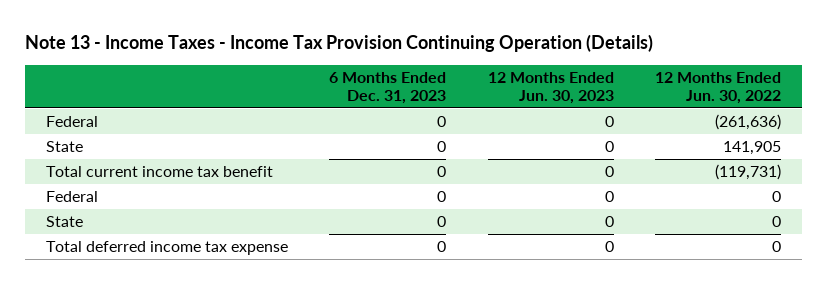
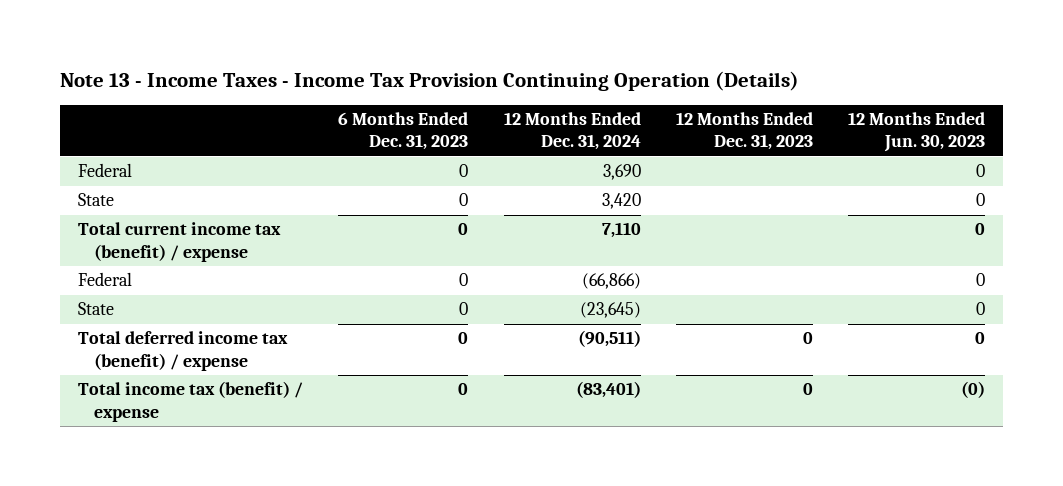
- | 6 Months Ended Dec. 31, 2023 | 12 Months Ended Jun. 30, 2023 | 12 Months Ended Jun. 30, 2022
+ | 6 Months Ended Dec. 31, 2023 | 12 Months Ended Dec. 31, 2024 | 12 Months Ended Dec. 31, 2023 | 12 Months Ended Jun. 30, 2023
- Total current income tax benefit | 0 | 0 | (119,731)
+ Total current income tax (benefit) / expense | 0 | 7,110 | | 0
- Total deferred income tax expense | 0 | 0 | 0
+ Total deferred income tax (benefit) / expense | 0 | (90,511) | 0 | 0
+ Total income tax (benefit) / expense | 0 | (83,401) | 0 | (0)

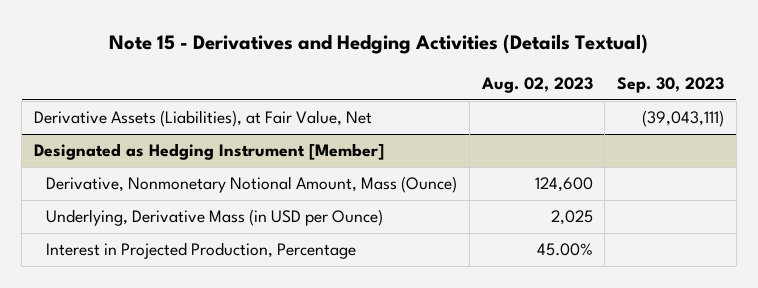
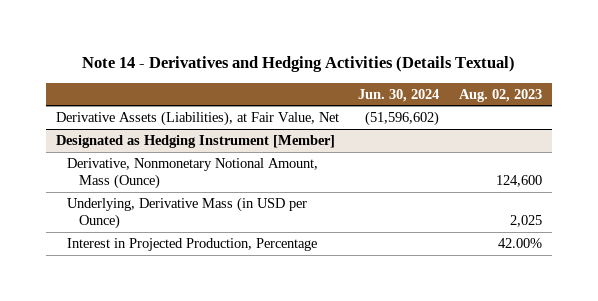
- Note 15 - Derivatives and Hedging Activities (Details Textual)
+ Note 14 - Derivatives and Hedging Activities (Details Textual)
- | Aug. 02, 2023 | Sep. 30, 2023
+ | Jun. 30, 2024 | Aug. 02, 2023
@ Designated as Hedging Instrument [Member]
- Interest in Projected Production, Percentage | 45.00% |
+ Interest in Projected Production, Percentage | | 42.00%

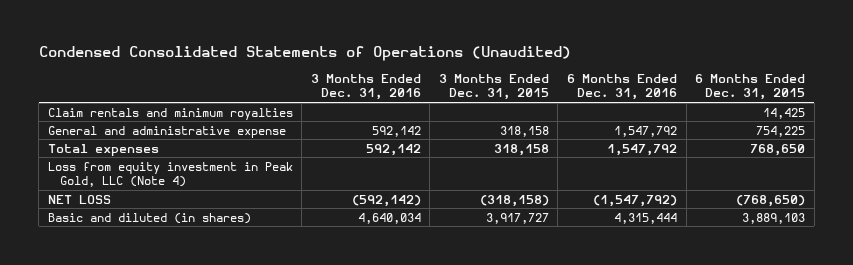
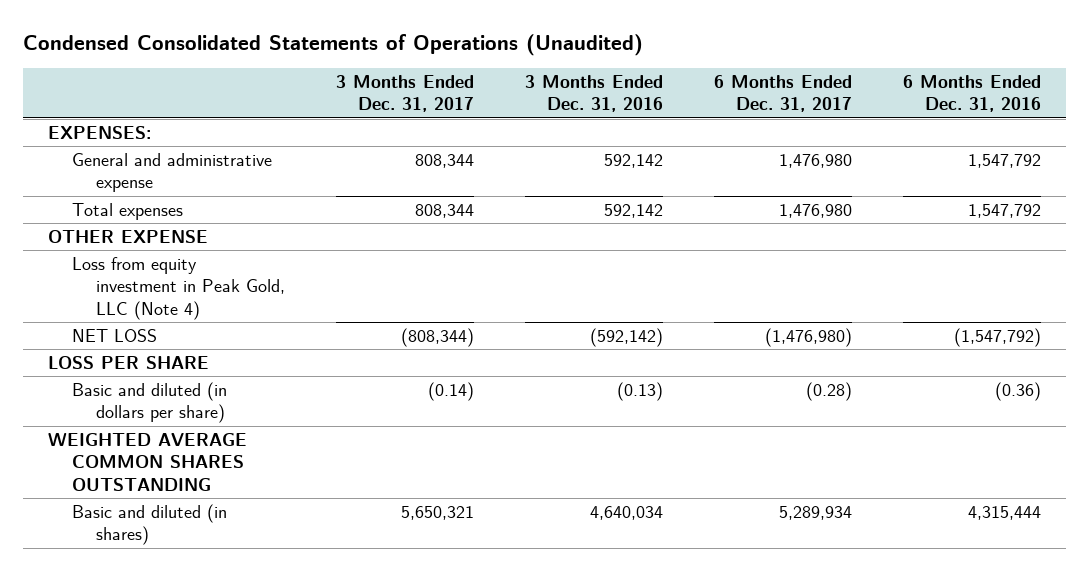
- | 3 Months Ended Dec. 31, 2016 | 3 Months Ended Dec. 31, 2015 | 6 Months Ended Dec. 31, 2016 | 6 Months Ended Dec. 31, 2015
+ | 3 Months Ended Dec. 31, 2017 | 3 Months Ended Dec. 31, 2016 | 6 Months Ended Dec. 31, 2017 | 6 Months Ended Dec. 31, 2016
- Claim rentals and minimum royalties | | | | 14,425
+ EXPENSES:
+ OTHER EXPENSE
+ LOSS PER SHARE
+ Basic and diluted (in dollars per share) | (0.14) | (0.13) | (0.28) | (0.36)
+ WEIGHTED AVERAGE COMMON SHARES OUTSTANDING

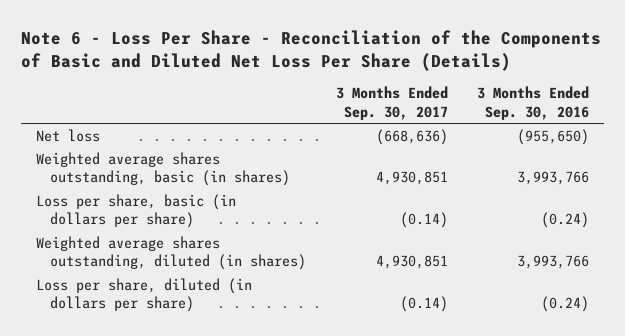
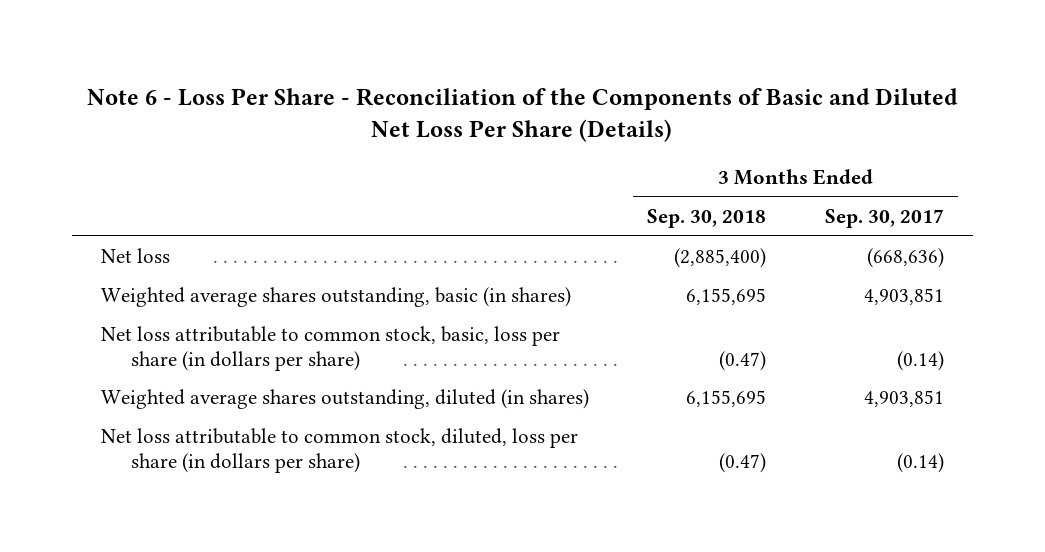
- | 3 Months Ended Sep. 30, 2017 | 3 Months Ended Sep. 30, 2016
+ | 3 Months Ended Sep. 30, 2018 | 3 Months Ended Sep. 30, 2017
- Weighted average shares outstanding, basic (in shares) | 4,930,851 | 3,993,766
- Loss per share, basic (in dollars per share) | (0.14) | (0.24)
- Weighted average shares outstanding, diluted (in shares) | 4,930,851 | 3,993,766
- Loss per share, diluted (in dollars per share) | (0.14) | (0.24)
+ Weighted average shares outstanding, basic (in shares) | 6,155,695 | 4,903,851
+ Net loss attributable to common stock, basic, loss per share (in dollars per share) | (0.47) | (0.14)
+ Weighted average shares outstanding, diluted (in shares) | 6,155,695 | 4,903,851
+ Net loss attributable to common stock, diluted, loss per share (in dollars per share) | (0.47) | (0.14)

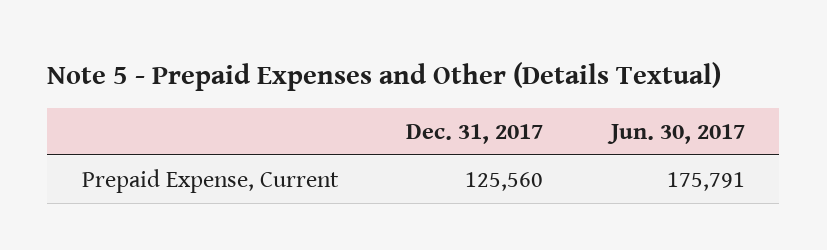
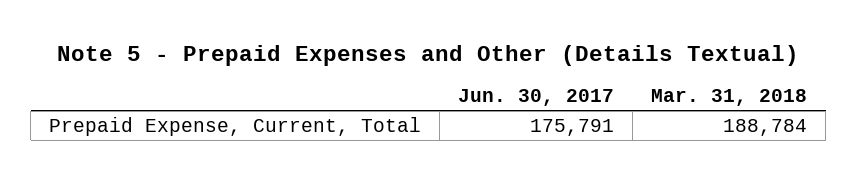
- | Dec. 31, 2017 | Jun. 30, 2017
+ | Jun. 30, 2017 | Mar. 31, 2018
- Prepaid Expense, Current | 125,560 | 175,791
+ Prepaid Expense, Current, Total | 175,791 | 188,784

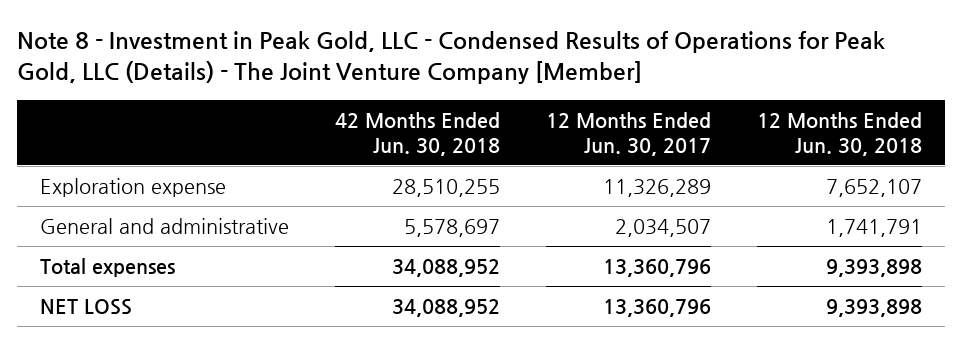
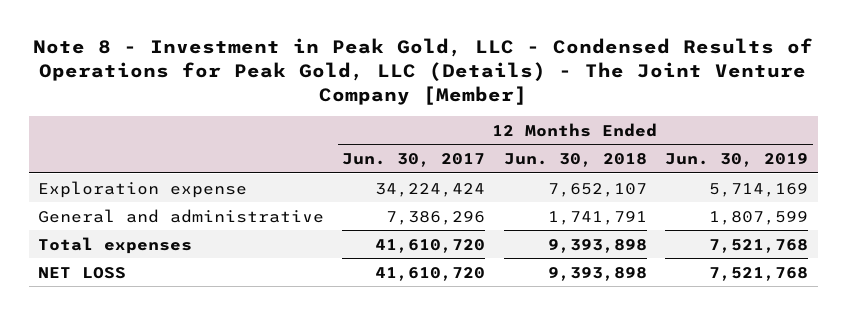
- | 42 Months Ended Jun. 30, 2018 | 12 Months Ended Jun. 30, 2017 | 12 Months Ended Jun. 30, 2018
+ | 12 Months Ended Jun. 30, 2017 | 12 Months Ended Jun. 30, 2018 | 12 Months Ended Jun. 30, 2019
- Exploration expense | 28,510,255 | 11,326,289 | 7,652,107
- General and administrative | 5,578,697 | 2,034,507 | 1,741,791
- Total expenses | 34,088,952 | 13,360,796 | 9,393,898
- NET LOSS | 34,088,952 | 13,360,796 | 9,393,898
+ Exploration expense | 34,224,424 | 7,652,107 | 5,714,169
+ General and administrative | 7,386,296 | 1,741,791 | 1,807,599
+ Total expenses | 41,610,720 | 9,393,898 | 7,521,768
+ NET LOSS | 41,610,720 | 9,393,898 | 7,521,768

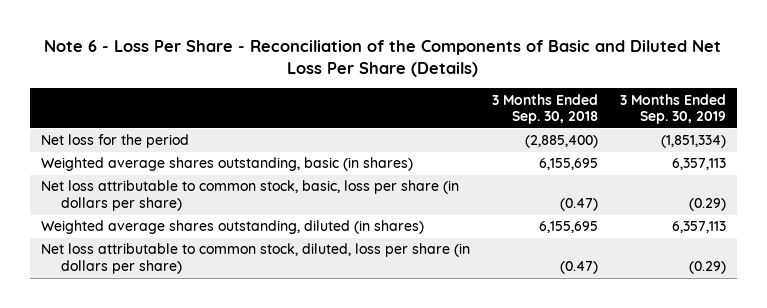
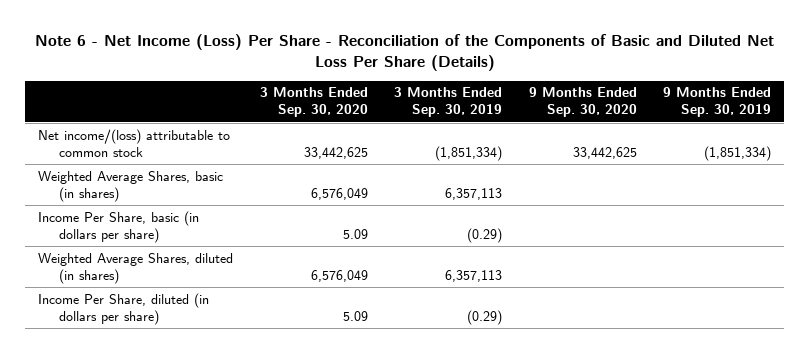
- Note 6 - Loss Per Share - Reconciliation of the Components of Basic and Diluted Net Loss Per Share (Details)
+ Note 6 - Net Income (Loss) Per Share - Reconciliation of the Components of Basic and Diluted Net Loss Per Share (Details)
- | 3 Months Ended Sep. 30, 2018 | 3 Months Ended Sep. 30, 2019
+ | 3 Months Ended Sep. 30, 2020 | 3 Months Ended Sep. 30, 2019 | 9 Months Ended Sep. 30, 2020 | 9 Months Ended Sep. 30, 2019
- Net loss for the period | (2,885,400) | (1,851,334)
- Weighted average shares outstanding, basic (in shares) | 6,155,695 | 6,357,113
- Net loss attributable to common stock, basic, loss per share (in dollars per share) | (0.47) | (0.29)
- Weighted average shares outstanding, diluted (in shares) | 6,155,695 | 6,357,113
- Net loss attributable to common stock, diluted, loss per share (in dollars per share) | (0.47) | (0.29)
+ Net income/(loss) attributable to common stock | 33,442,625 | (1,851,334) | 33,442,625 | (1,851,334)
+ Weighted Average Shares, basic (in shares) | 6,576,049 | 6,357,113 | |
+ Income Per Share, basic (in dollars per share) | 5.09 | (0.29) | |
+ Weighted Average Shares, diluted (in shares) | 6,576,049 | 6,357,113 | |
+ Income Per Share, diluted (in dollars per share) | 5.09 | (0.29) | |

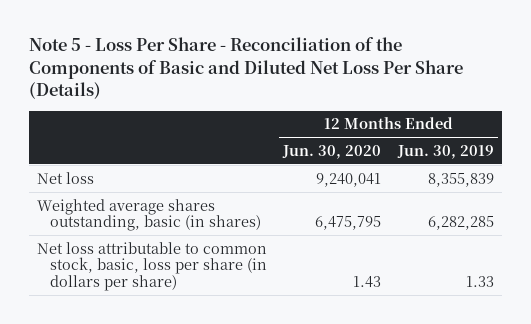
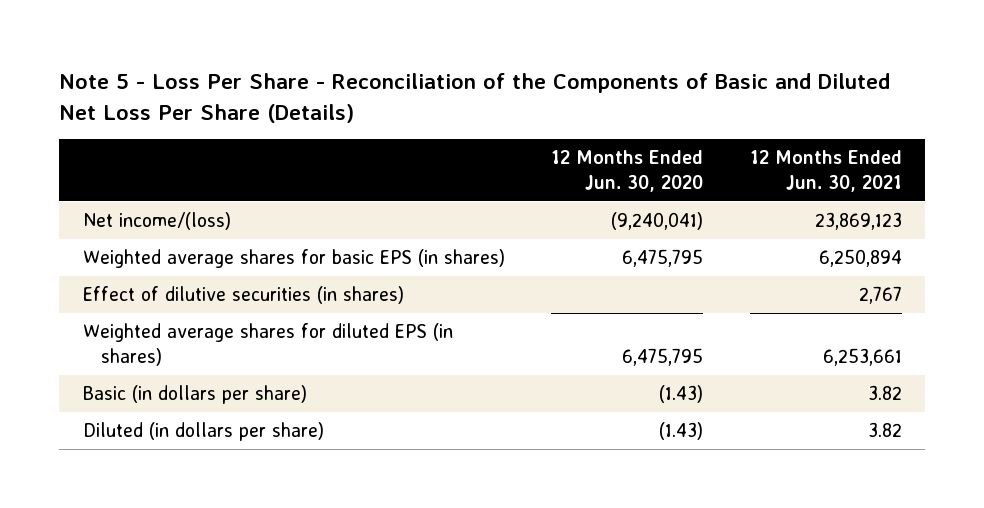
- | 12 Months Ended Jun. 30, 2020 | 12 Months Ended Jun. 30, 2019
+ | 12 Months Ended Jun. 30, 2020 | 12 Months Ended Jun. 30, 2021
- Net loss | 9,240,041 | 8,355,839
- Weighted average shares outstanding, basic (in shares) | 6,475,795 | 6,282,285
- Net loss attributable to common stock, basic, loss per share (in dollars per share) | 1.43 | 1.33
+ Net income/(loss) | (9,240,041) | 23,869,123
+ Weighted average shares for basic EPS (in shares) | 6,475,795 | 6,250,894
+ Effect of dilutive securities (in shares) | | 2,767
+ Weighted average shares for diluted EPS (in shares) | 6,475,795 | 6,253,661
+ Basic (in dollars per share) | (1.43) | 3.82
+ Diluted (in dollars per share) | (1.43) | 3.82

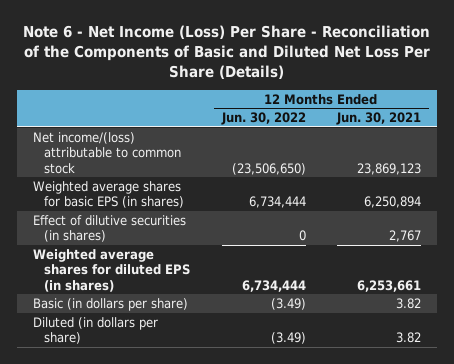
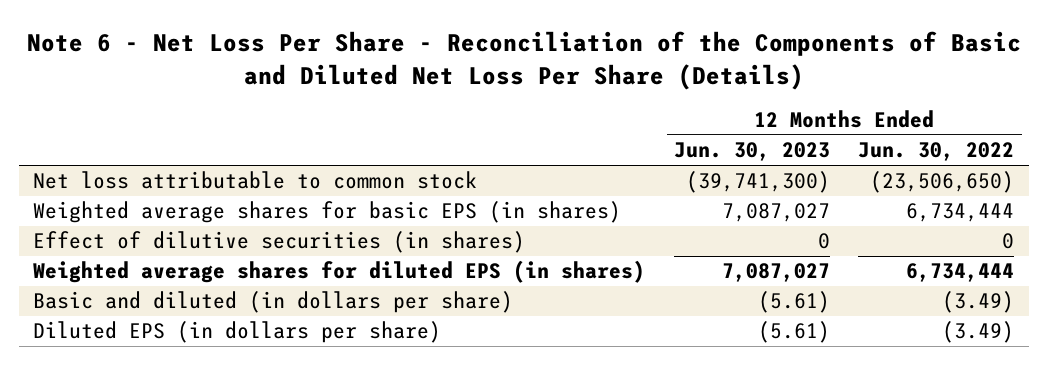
- Note 6 - Net Income (Loss) Per Share - Reconciliation of the Components of Basic and Diluted Net Loss Per Share (Details)
+ Note 6 - Net Loss Per Share - Reconciliation of the Components of Basic and Diluted Net Loss Per Share (Details)
- | 12 Months Ended Jun. 30, 2022 | 12 Months Ended Jun. 30, 2021
+ | 12 Months Ended Jun. 30, 2023 | 12 Months Ended Jun. 30, 2022
- Net income/(loss) attributable to common stock | (23,506,650) | 23,869,123
+ Net loss attributable to common stock | (39,741,300) | (23,506,650)
- Basic (in dollars per share) | (3.49) | 3.82
- Diluted (in dollars per share) | (3.49) | 3.82
+ Basic and diluted (in dollars per share) | (5.61) | (3.49)
+ Diluted EPS (in dollars per share) | (5.61) | (3.49)

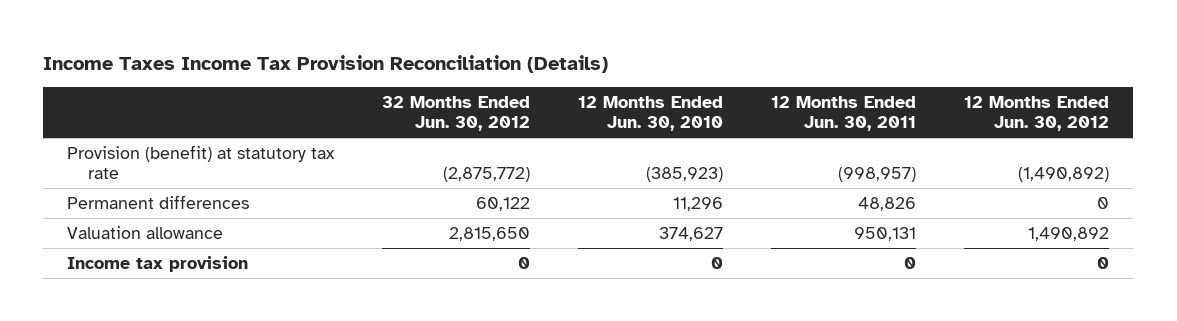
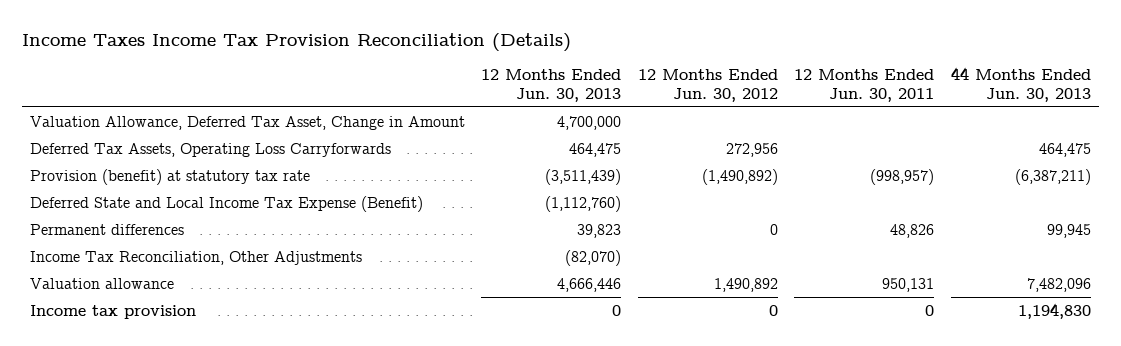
- | 32 Months Ended Jun. 30, 2012 | 12 Months Ended Jun. 30, 2010 | 12 Months Ended Jun. 30, 2011 | 12 Months Ended Jun. 30, 2012
+ | 12 Months Ended Jun. 30, 2013 | 12 Months Ended Jun. 30, 2012 | 12 Months Ended Jun. 30, 2011 | 44 Months Ended Jun. 30, 2013
+ Valuation Allowance, Deferred Tax Asset, Change in Amount | 4,700,000 | | |
+ Deferred Tax Assets, Operating Loss Carryforwards | 464,475 | 272,956 | | 464,475
+ Deferred State and Local Income Tax Expense (Benefit) | (1,112,760) | | |
+ Income Tax Reconciliation, Other Adjustments | (82,070) | | |

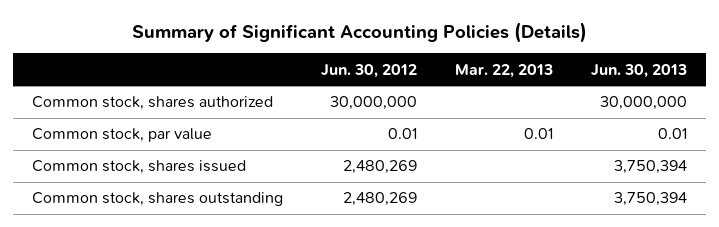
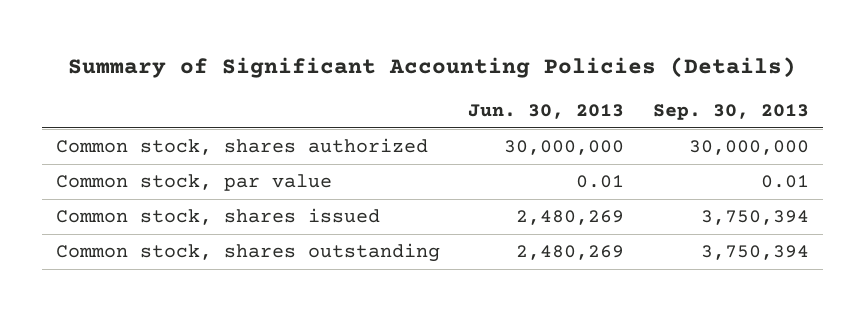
- | Jun. 30, 2012 | Mar. 22, 2013 | Jun. 30, 2013
+ | Jun. 30, 2013 | Sep. 30, 2013
- Common stock, shares issued | 2,480,269 | | 3,750,394
- Common stock, shares outstanding | 2,480,269 | | 3,750,394
+ Common stock, shares issued | 2,480,269 | 3,750,394
+ Common stock, shares outstanding | 2,480,269 | 3,750,394

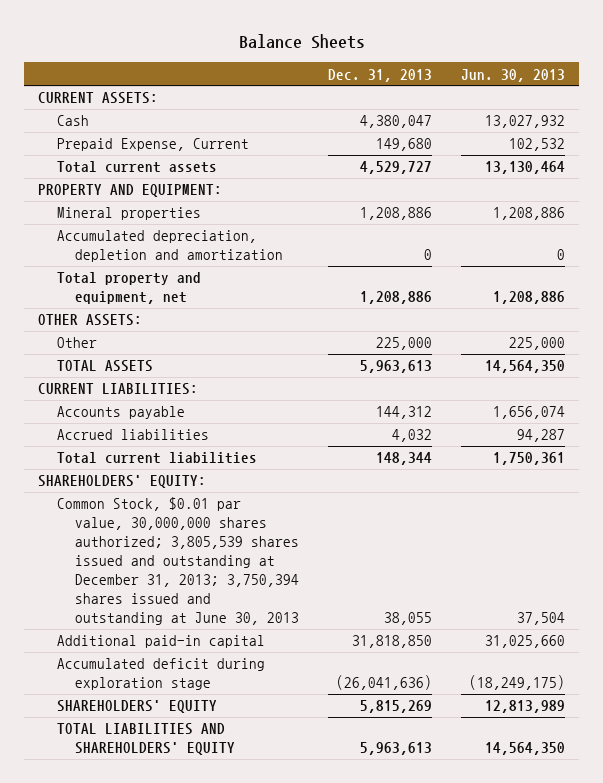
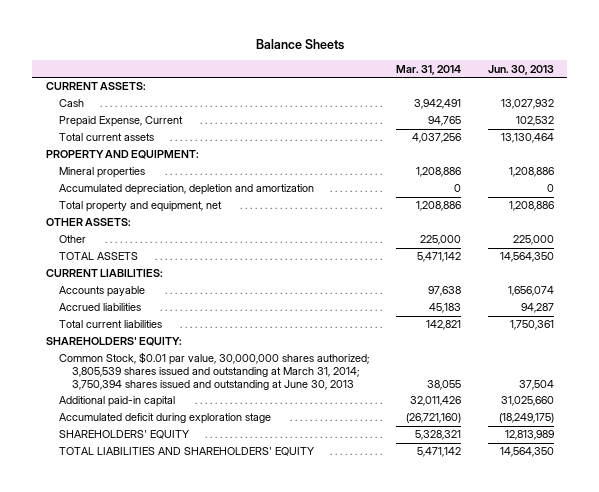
- | Dec. 31, 2013 | Jun. 30, 2013
+ | Mar. 31, 2014 | Jun. 30, 2013
- Common Stock, $0.01 par value, 30,000,000 shares authorized; 3,805,539 shares issued and outstanding at December 31, 2013; 3,750,394 shares issued and outstanding at June 30, 2013 | 38,055 | 37,504
+ Common Stock, $0.01 par value, 30,000,000 shares authorized; 3,805,539 shares issued and outstanding at March 31, 2014; 3,750,394 shares issued and outstanding at June 30, 2013 | 38,055 | 37,504

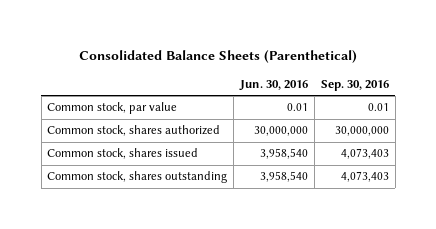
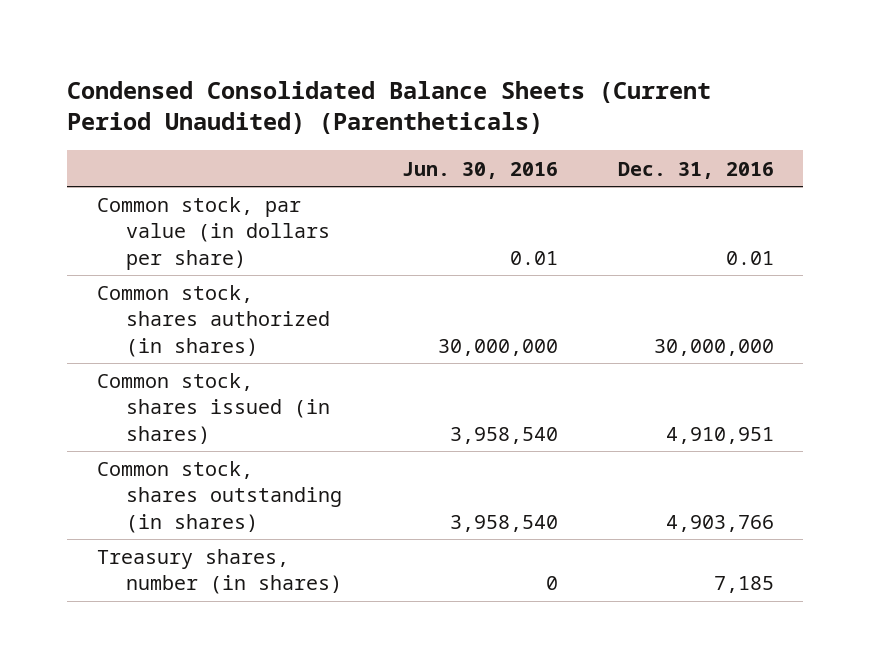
- Consolidated Balance Sheets (Parenthetical)
+ Condensed Consolidated Balance Sheets (Current Period Unaudited) (Parentheticals)
- | Jun. 30, 2016 | Sep. 30, 2016
+ | Jun. 30, 2016 | Dec. 31, 2016
- Common stock, par value | 0.01 | 0.01
- Common stock, shares authorized | 30,000,000 | 30,000,000
- Common stock, shares issued | 3,958,540 | 4,073,403
- Common stock, shares outstanding | 3,958,540 | 4,073,403
+ Common stock, par value (in dollars per share) | 0.01 | 0.01
+ Common stock, shares authorized (in shares) | 30,000,000 | 30,000,000
+ Common stock, shares issued (in shares) | 3,958,540 | 4,910,951
+ Common stock, shares outstanding (in shares) | 3,958,540 | 4,903,766
+ Treasury shares, number (in shares) | 0 | 7,185

